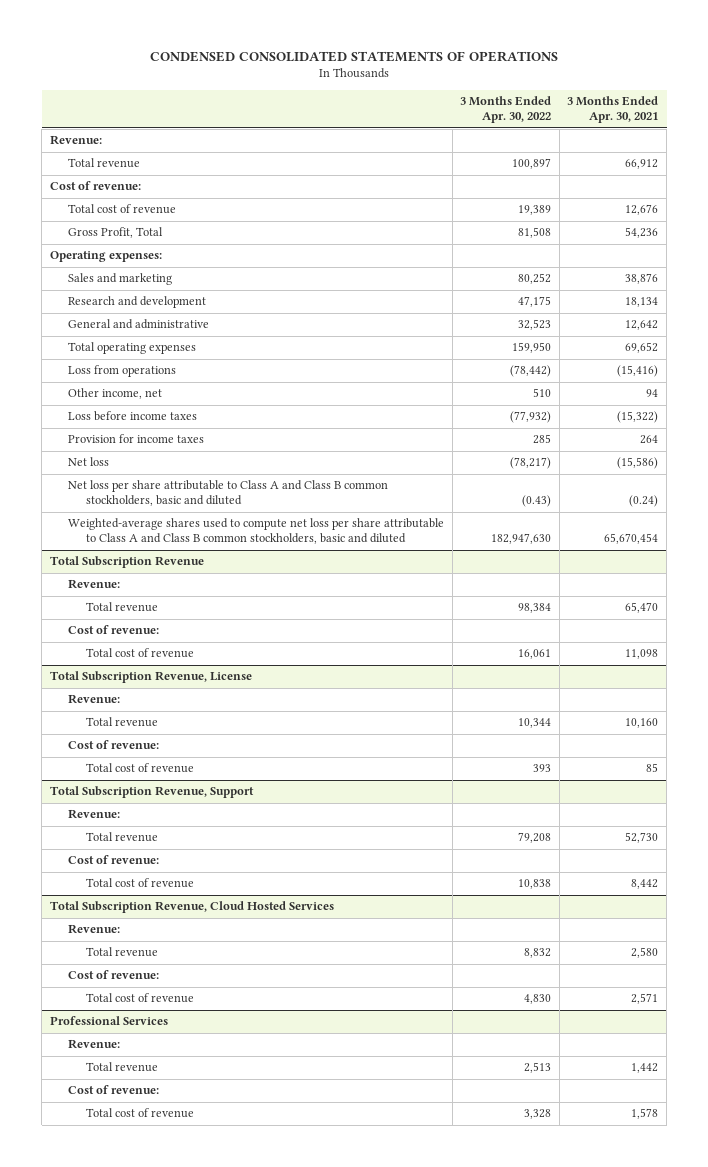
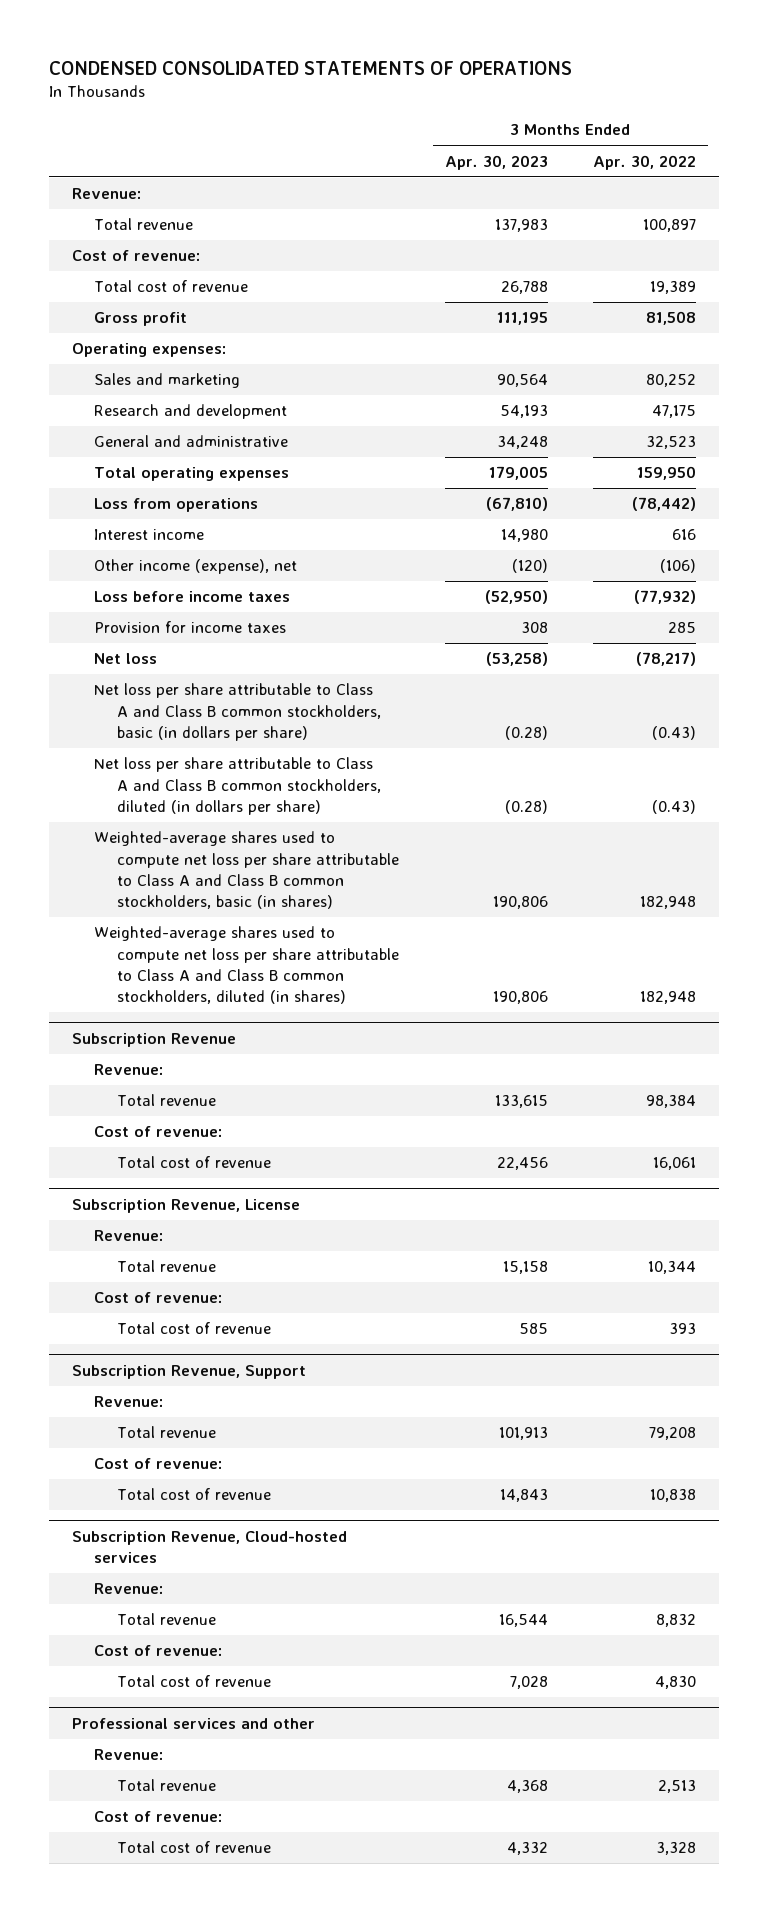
- | 3 Months Ended Apr. 30, 2022 | 3 Months Ended Apr. 30, 2021
+ | 3 Months Ended Apr. 30, 2023 | 3 Months Ended Apr. 30, 2022
- Gross Profit, Total | 81,508 | 54,236
+ Gross profit | 111,195 | 81,508
- Other income, net | 510 | 94
+ Interest income | 14,980 | 616
+ Other income (expense), net | (120) | (106)
- Net loss per share attributable to Class A and Class B common stockholders, basic and diluted | (0.43) | (0.24)
- Weighted-average shares used to compute net loss per share attributable to Class A and Class B common stockholders, basic and diluted | 182,947,630 | 65,670,454
- Total Subscription Revenue
+ Net loss per share attributable to Class A and Class B common stockholders, basic (in dollars per share) | (0.28) | (0.43)
+ Net loss per share attributable to Class A and Class B common stockholders, diluted (in dollars per share) | (0.28) | (0.43)
+ Weighted-average shares used to compute net loss per share attributable to Class A and Class B common stockholders, basic (in shares) | 190,806 | 182,948
+ Weighted-average shares used to compute net loss per share attributable to Class A and Class B common stockholders, diluted (in shares) | 190,806 | 182,948
+ Subscription Revenue
- Total Subscription Revenue, License
+ Subscription Revenue, License
- Total Subscription Revenue, Support
+ Subscription Revenue, Support
- Total Subscription Revenue, Cloud Hosted Services
+ Subscription Revenue, Cloud-hosted services
- Professional Services
+ Professional services and other

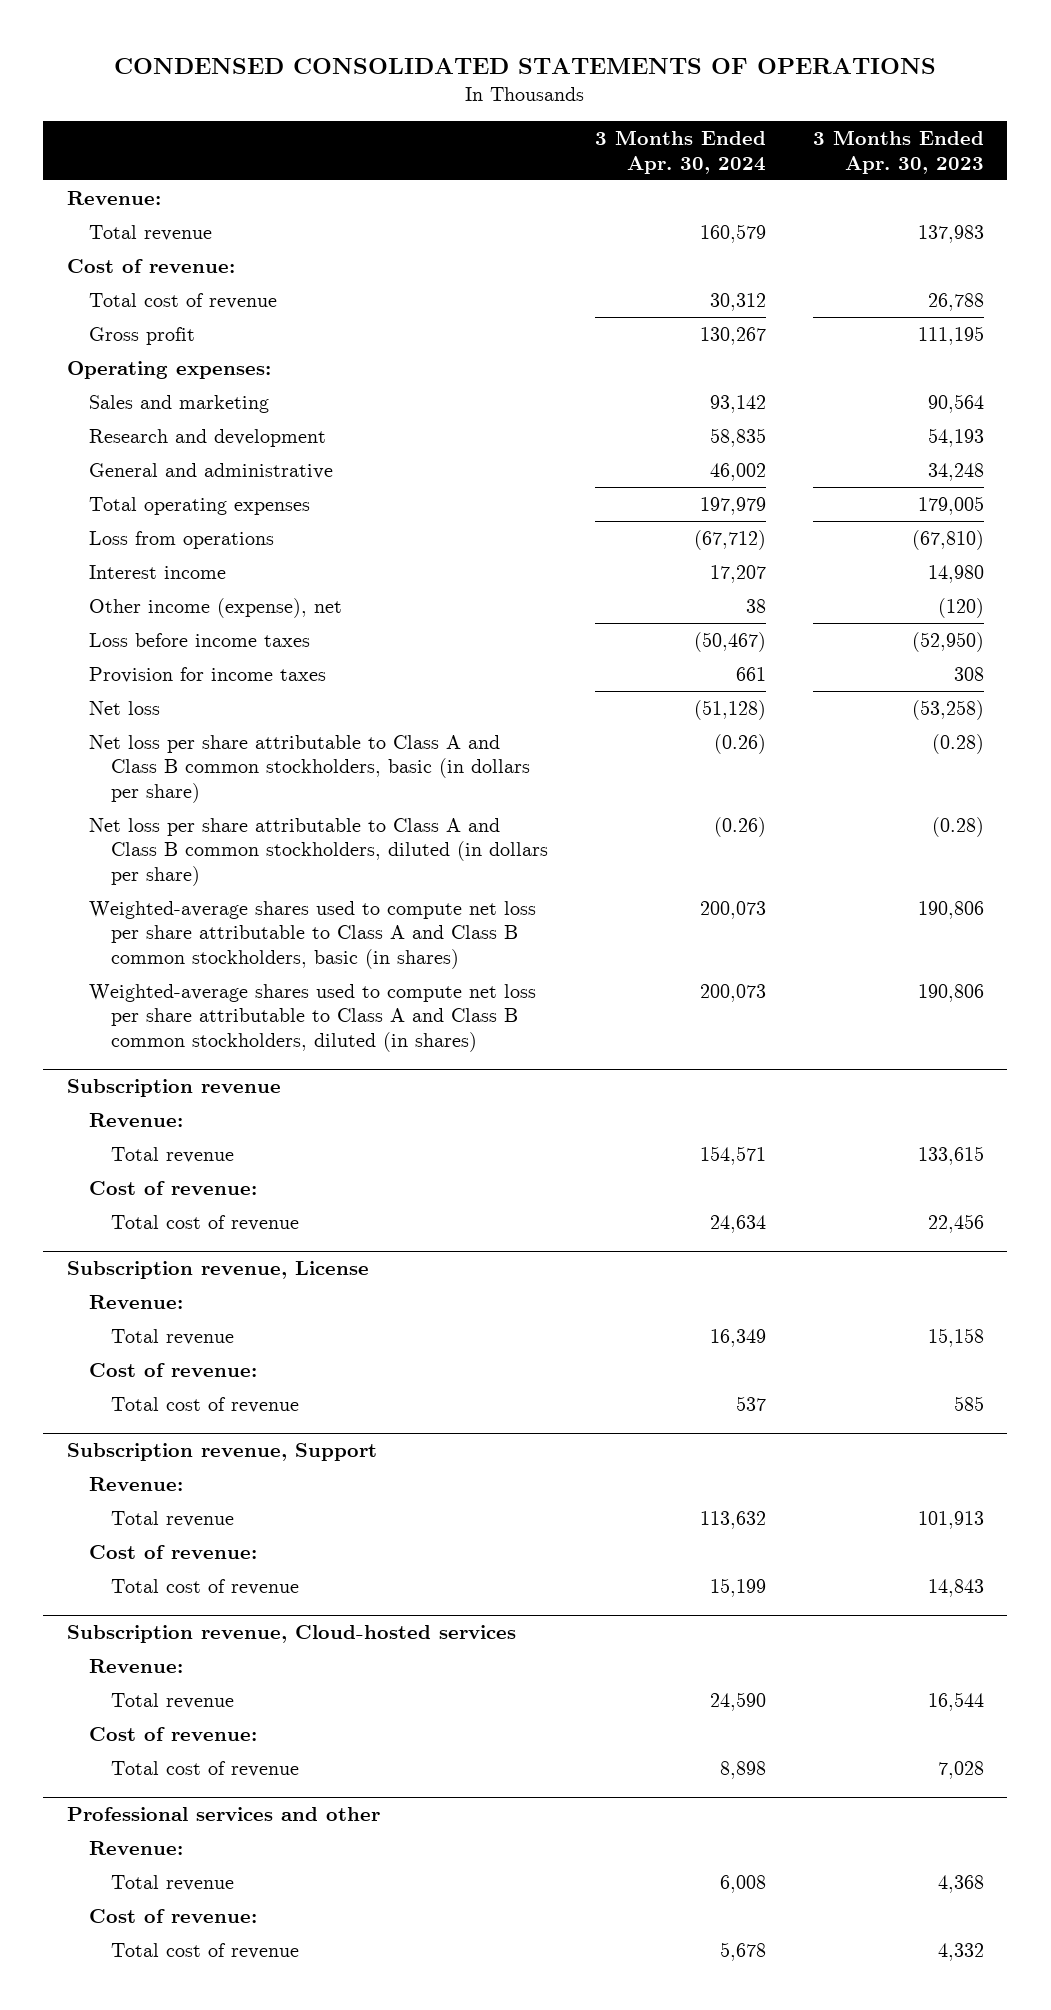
- | 3 Months Ended Apr. 30, 2023 | 3 Months Ended Apr. 30, 2022
+ | 3 Months Ended Apr. 30, 2024 | 3 Months Ended Apr. 30, 2023
- Subscription Revenue
+ Subscription revenue
- Subscription Revenue, License
+ Subscription revenue, License
- Subscription Revenue, Support
+ Subscription revenue, Support
- Subscription Revenue, Cloud-hosted services
+ Subscription revenue, Cloud-hosted services

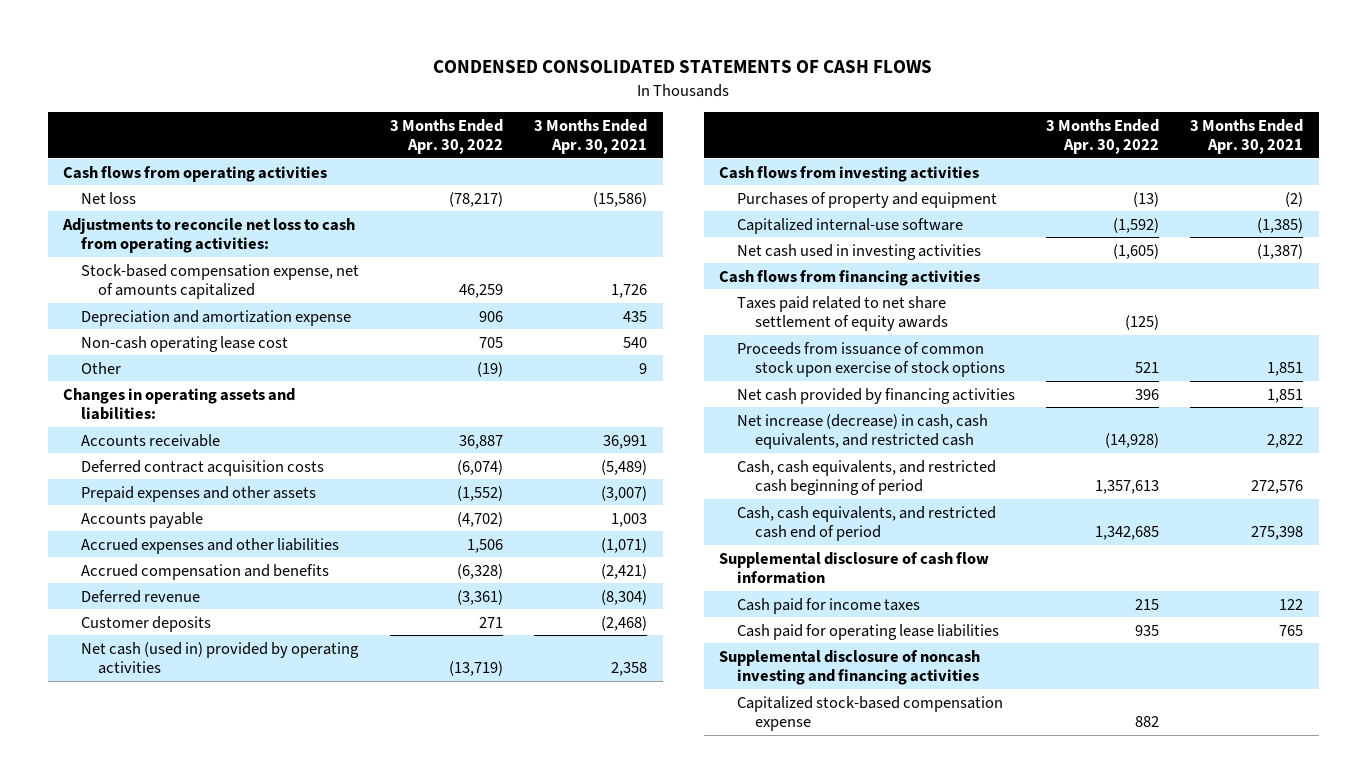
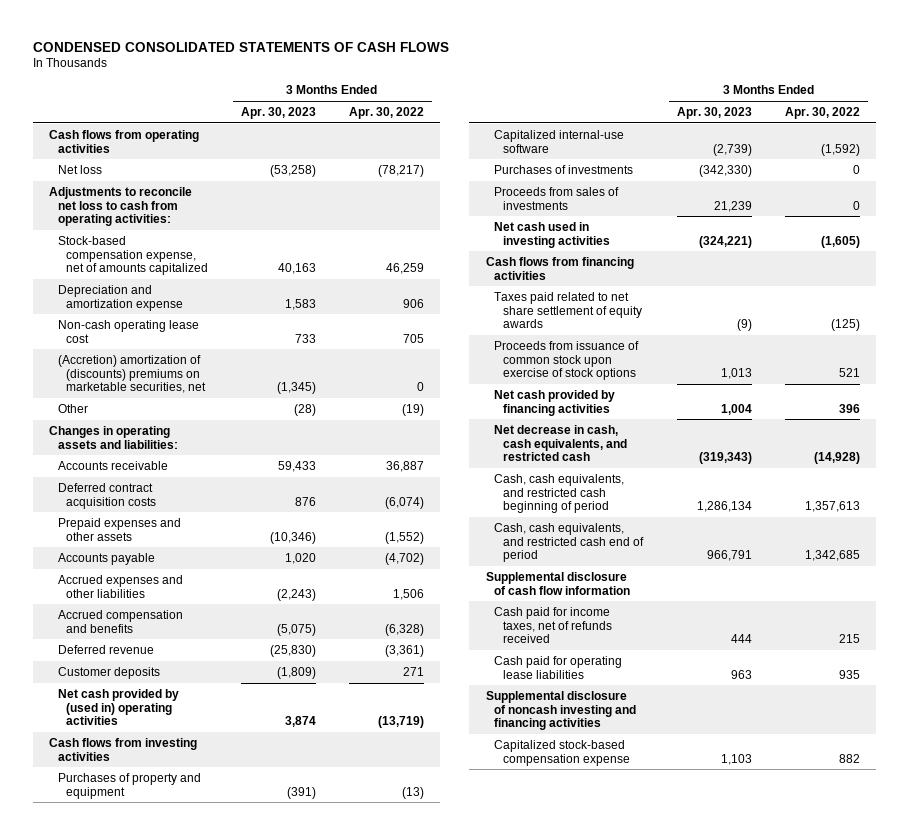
- | 3 Months Ended Apr. 30, 2022 | 3 Months Ended Apr. 30, 2021
+ | 3 Months Ended Apr. 30, 2023 | 3 Months Ended Apr. 30, 2022
+ (Accretion) amortization of (discounts) premiums on marketable securities, net | (1,345) | 0
- Net cash (used in) provided by operating activities | (13,719) | 2,358
+ Net cash provided by (used in) operating activities | 3,874 | (13,719)
+ Purchases of investments | (342,330) | 0
+ Proceeds from sales of investments | 21,239 | 0
- Net increase (decrease) in cash, cash equivalents, and restricted cash | (14,928) | 2,822
+ Net decrease in cash, cash equivalents, and restricted cash | (319,343) | (14,928)
- Cash paid for income taxes | 215 | 122
+ Cash paid for income taxes, net of refunds received | 444 | 215

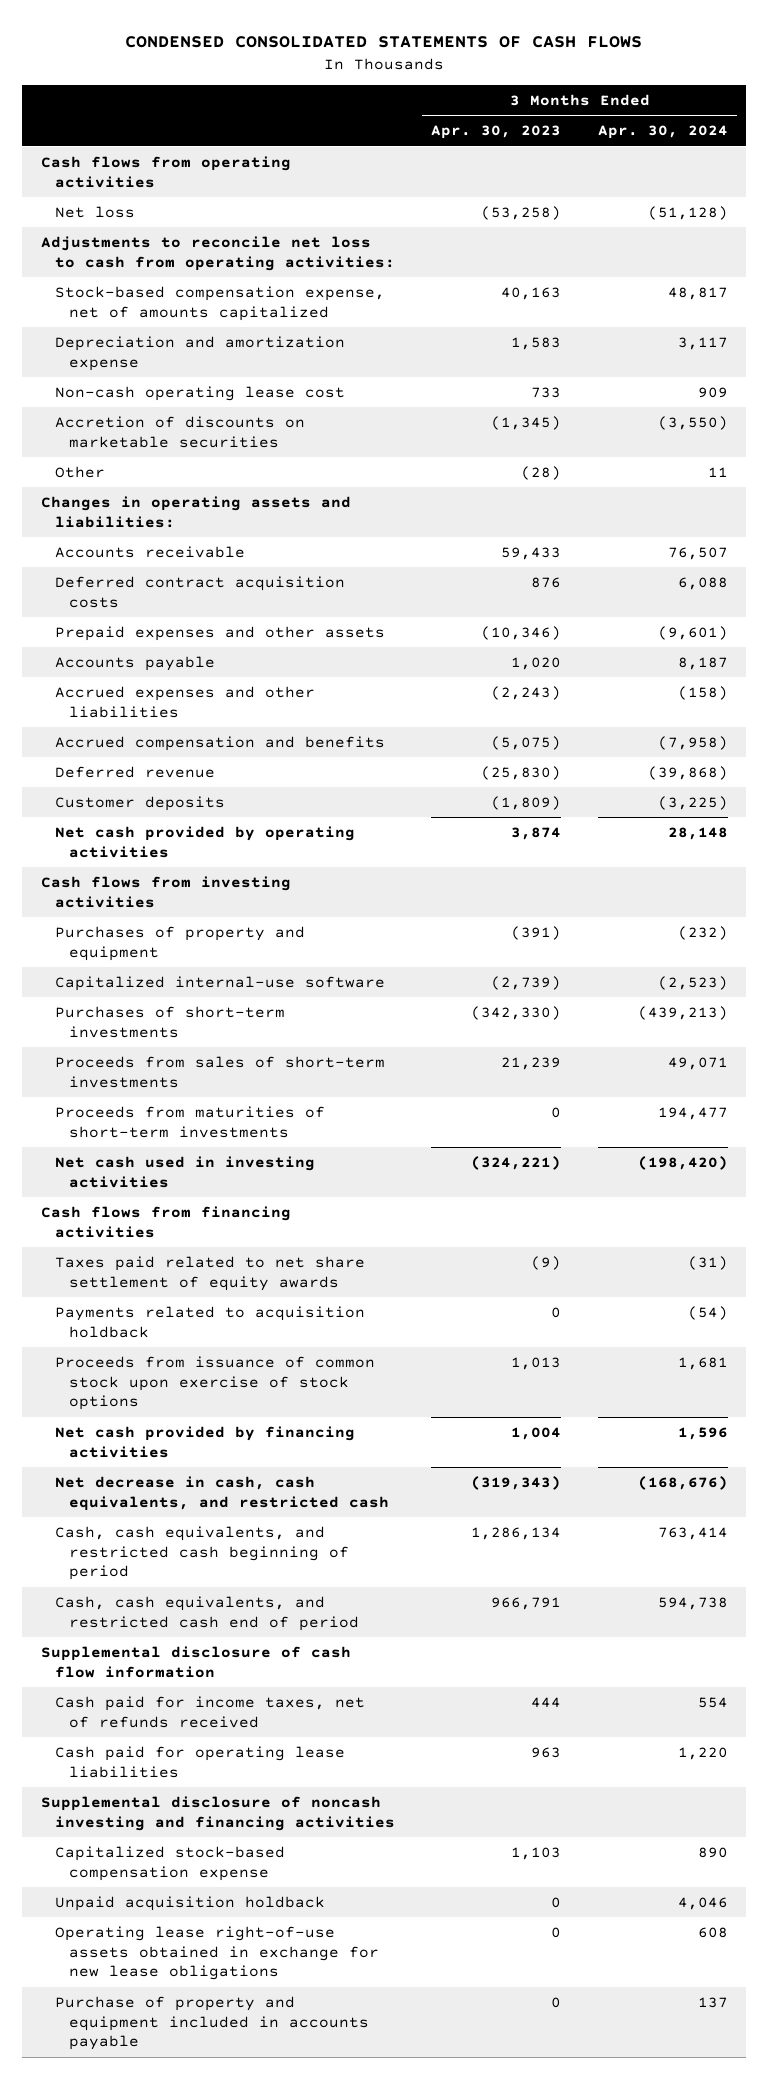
- | 3 Months Ended Apr. 30, 2023 | 3 Months Ended Apr. 30, 2022
+ | 3 Months Ended Apr. 30, 2023 | 3 Months Ended Apr. 30, 2024
- (Accretion) amortization of (discounts) premiums on marketable securities, net | (1,345) | 0
+ Accretion of discounts on marketable securities | (1,345) | (3,550)
- Net cash provided by (used in) operating activities | 3,874 | (13,719)
+ Net cash provided by operating activities | 3,874 | 28,148
- Purchases of investments | (342,330) | 0
- Proceeds from sales of investments | 21,239 | 0
+ Purchases of short-term investments | (342,330) | (439,213)
+ Proceeds from sales of short-term investments | 21,239 | 49,071
+ Proceeds from maturities of short-term investments | 0 | 194,477
+ Payments related to acquisition holdback | 0 | (54)
+ Unpaid acquisition holdback | 0 | 4,046
+ Operating lease right-of-use assets obtained in exchange for new lease obligations | 0 | 608
+ Purchase of property and equipment included in accounts payable | 0 | 137

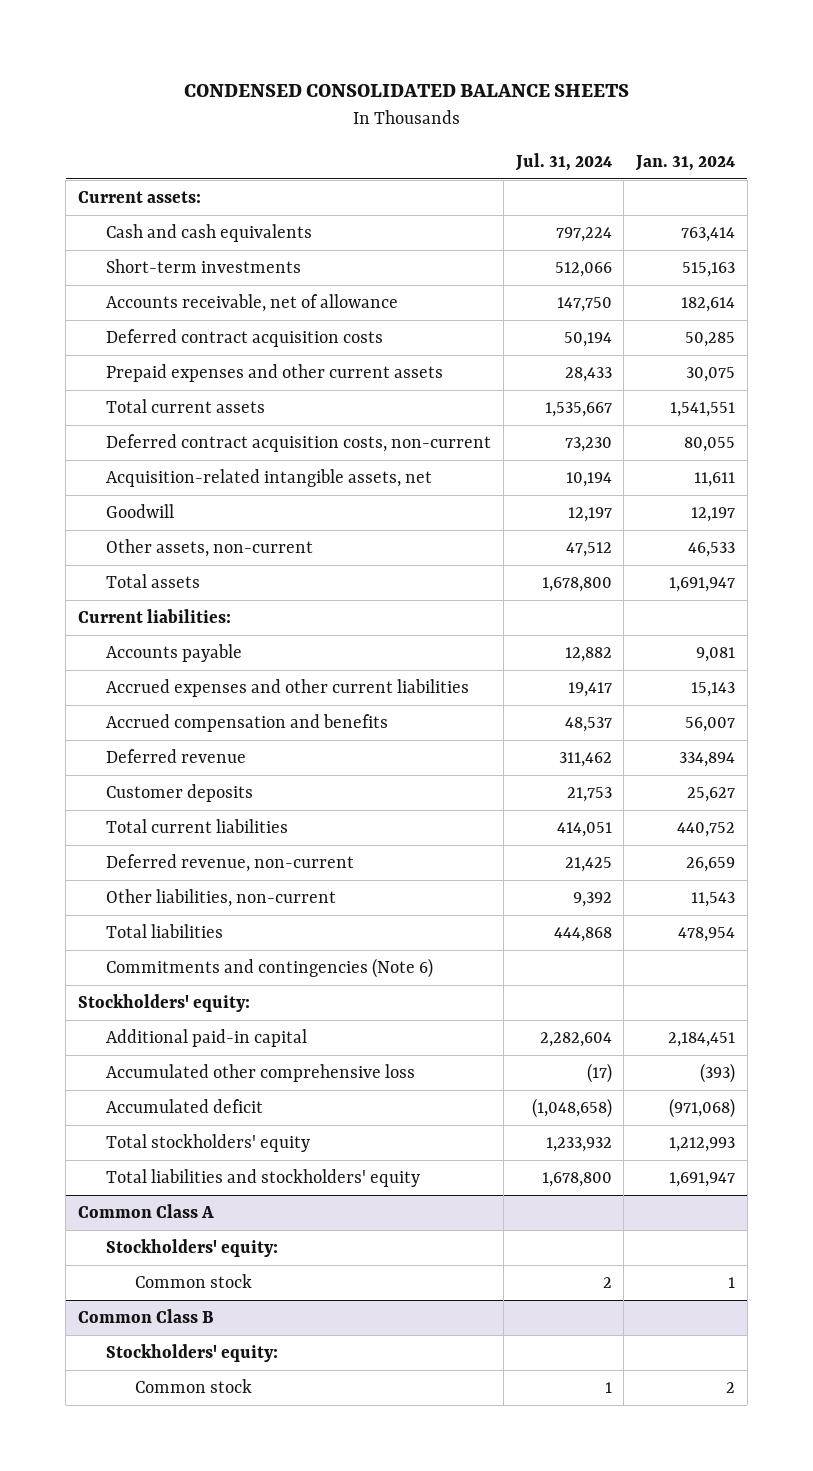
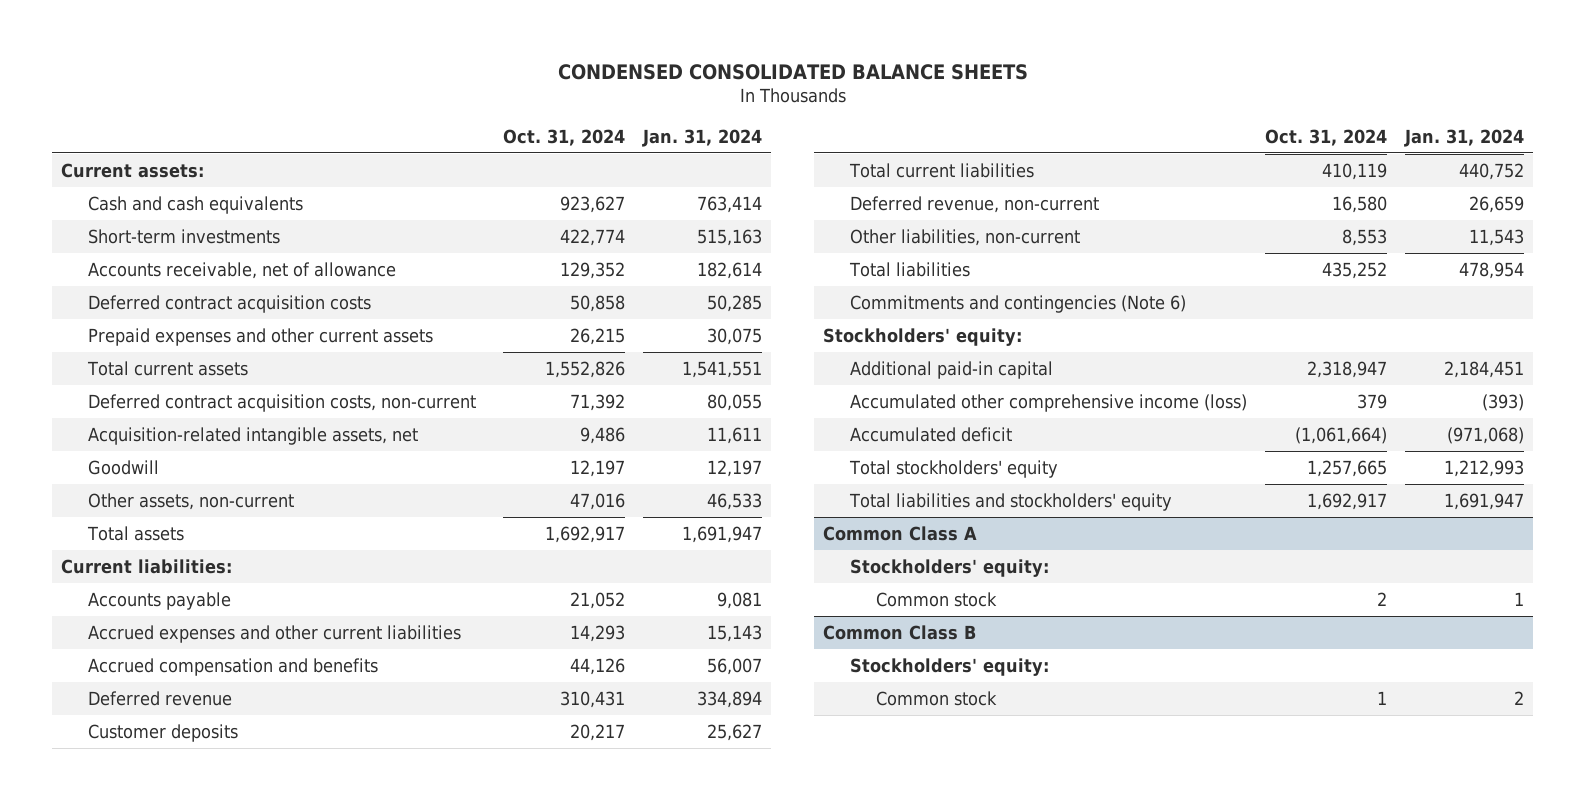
- | Jul. 31, 2024 | Jan. 31, 2024
+ | Oct. 31, 2024 | Jan. 31, 2024
- Accumulated other comprehensive loss | (17) | (393)
+ Accumulated other comprehensive income (loss) | 379 | (393)

